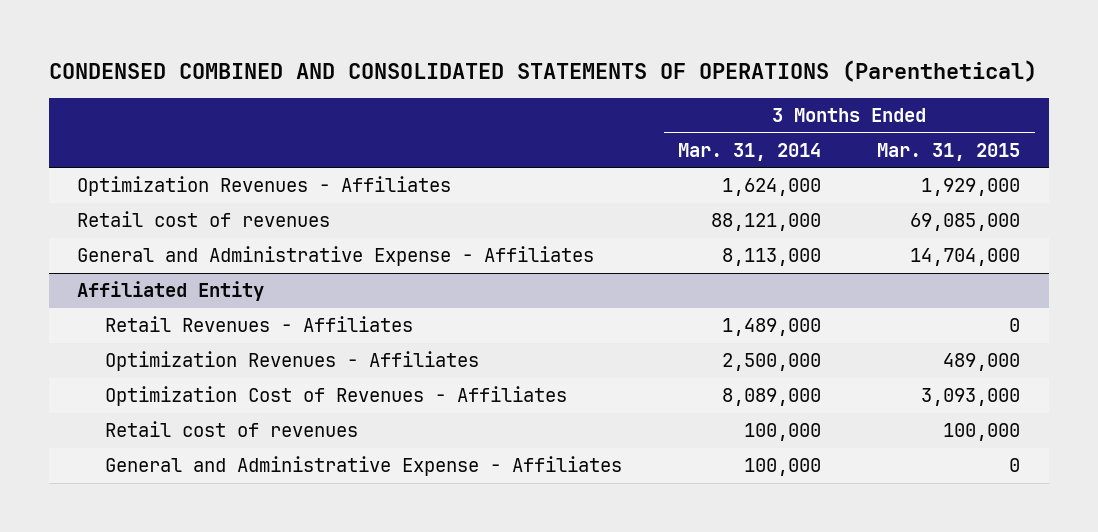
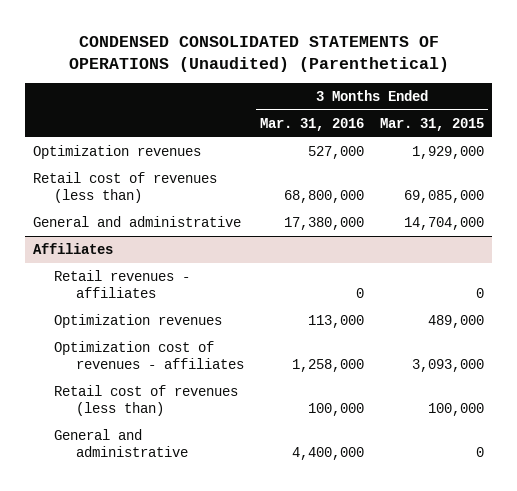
- CONDENSED COMBINED AND CONSOLIDATED STATEMENTS OF OPERATIONS (Parenthetical)
+ CONDENSED CONSOLIDATED STATEMENTS OF OPERATIONS (Unaudited) (Parenthetical)
- | 3 Months Ended Mar. 31, 2014 | 3 Months Ended Mar. 31, 2015
+ | 3 Months Ended Mar. 31, 2016 | 3 Months Ended Mar. 31, 2015
- Optimization Revenues - Affiliates | 1,624,000 | 1,929,000
- Retail cost of revenues | 88,121,000 | 69,085,000
- General and Administrative Expense - Affiliates | 8,113,000 | 14,704,000
- Affiliated Entity
- Retail Revenues - Affiliates | 1,489,000 | 0
- Optimization Revenues - Affiliates | 2,500,000 | 489,000
- Optimization Cost of Revenues - Affiliates | 8,089,000 | 3,093,000
- Retail cost of revenues | 100,000 | 100,000
- General and Administrative Expense - Affiliates | 100,000 | 0
+ Optimization revenues | 527,000 | 1,929,000
+ Retail cost of revenues (less than) | 68,800,000 | 69,085,000
+ General and administrative | 17,380,000 | 14,704,000
+ Affiliates
+ Retail revenues - affiliates | 0 | 0
+ Optimization revenues | 113,000 | 489,000
+ Optimization cost of revenues - affiliates | 1,258,000 | 3,093,000
+ Retail cost of revenues (less than) | 100,000 | 100,000
+ General and administrative | 4,400,000 | 0

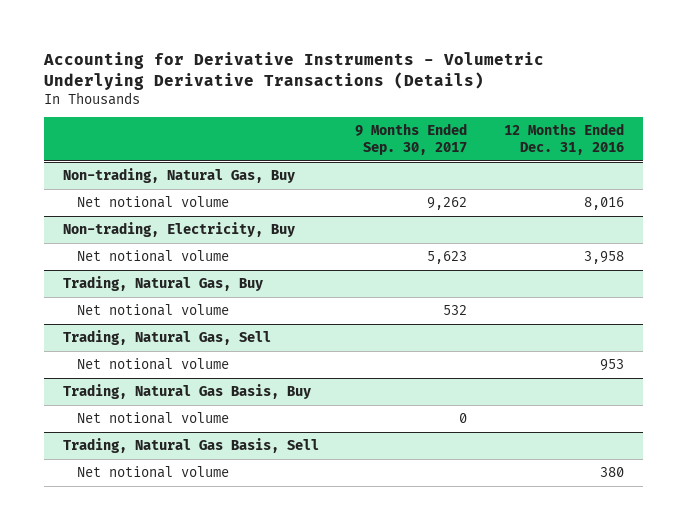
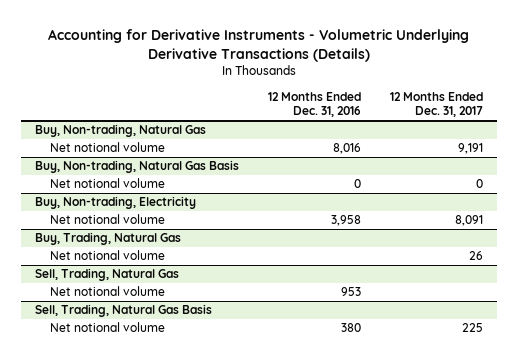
- | 9 Months Ended Sep. 30, 2017 | 12 Months Ended Dec. 31, 2016
+ | 12 Months Ended Dec. 31, 2016 | 12 Months Ended Dec. 31, 2017
- Non-trading, Natural Gas, Buy
+ Buy, Non-trading, Natural Gas
- Non-trading, Electricity, Buy
+ Buy, Non-trading, Natural Gas Basis
+ Net notional volume | 0 | 0
+ Buy, Non-trading, Electricity
- Trading, Natural Gas, Buy
+ Buy, Trading, Natural Gas
- Trading, Natural Gas, Sell
+ Sell, Trading, Natural Gas
- Trading, Natural Gas Basis, Buy
- Net notional volume | 0 |
- Trading, Natural Gas Basis, Sell
+ Sell, Trading, Natural Gas Basis

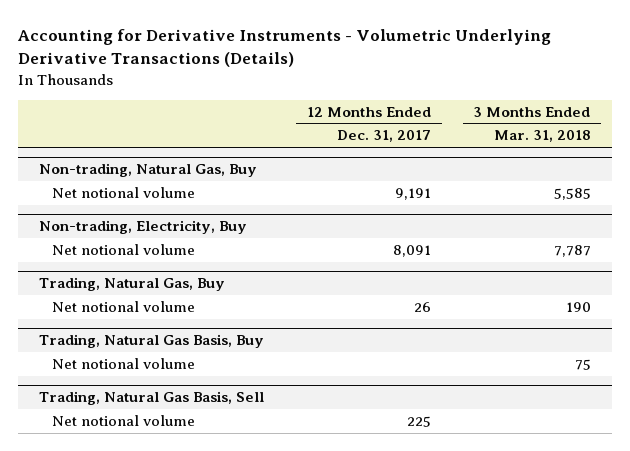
- | 12 Months Ended Dec. 31, 2016 | 12 Months Ended Dec. 31, 2017
+ | 12 Months Ended Dec. 31, 2017 | 3 Months Ended Mar. 31, 2018
- Buy, Non-trading, Natural Gas
+ Non-trading, Natural Gas, Buy
- Buy, Non-trading, Natural Gas Basis
- Net notional volume | 0 | 0
- Buy, Non-trading, Electricity
+ Non-trading, Electricity, Buy
- Buy, Trading, Natural Gas
+ Trading, Natural Gas, Buy
- Sell, Trading, Natural Gas
+ Trading, Natural Gas Basis, Buy
- Sell, Trading, Natural Gas Basis
+ Trading, Natural Gas Basis, Sell

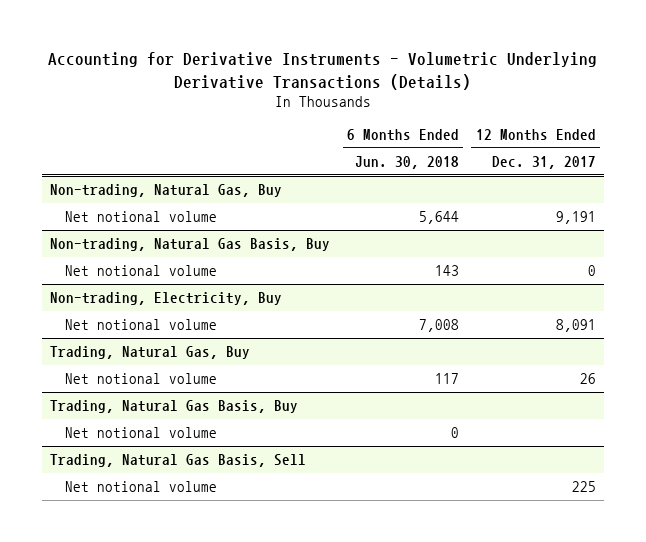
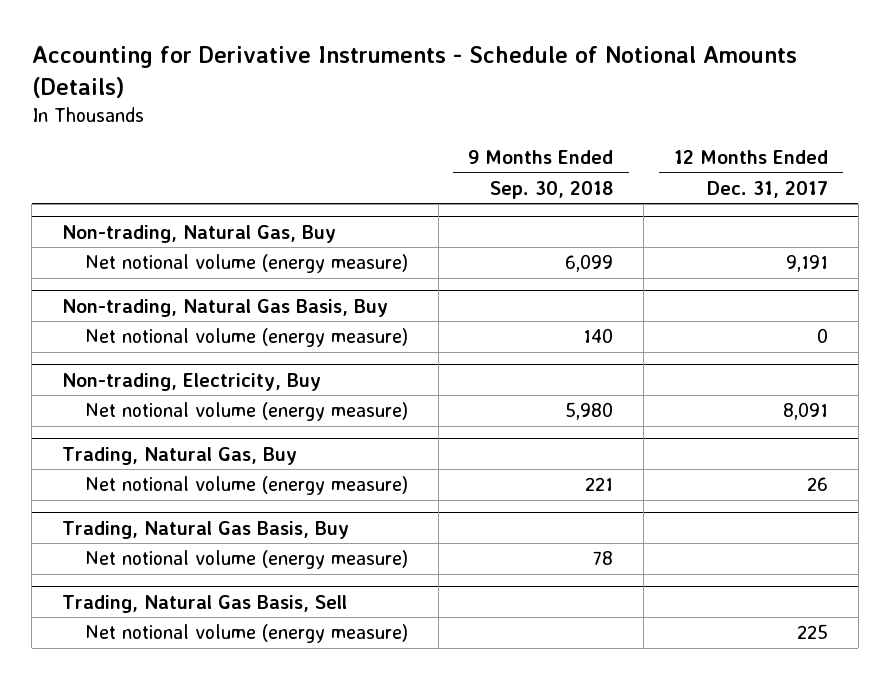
- Accounting for Derivative Instruments - Volumetric Underlying Derivative Transactions (Details)
+ Accounting for Derivative Instruments - Schedule of Notional Amounts (Details)
- | 6 Months Ended Jun. 30, 2018 | 12 Months Ended Dec. 31, 2017
+ | 9 Months Ended Sep. 30, 2018 | 12 Months Ended Dec. 31, 2017
@ Non-trading, Natural Gas, Buy
- Net notional volume | 5,644 | 9,191
+ Net notional volume (energy measure) | 6,099 | 9,191
@ Non-trading, Natural Gas Basis, Buy
- Net notional volume | 143 | 0
+ Net notional volume (energy measure) | 140 | 0
@ Non-trading, Electricity, Buy
- Net notional volume | 7,008 | 8,091
+ Net notional volume (energy measure) | 5,980 | 8,091
@ Trading, Natural Gas, Buy
- Net notional volume | 117 | 26
+ Net notional volume (energy measure) | 221 | 26
@ Trading, Natural Gas Basis, Buy
- Net notional volume | 0 |
+ Net notional volume (energy measure) | 78 |
@ Trading, Natural Gas Basis, Sell
- Net notional volume | | 225
+ Net notional volume (energy measure) | | 225

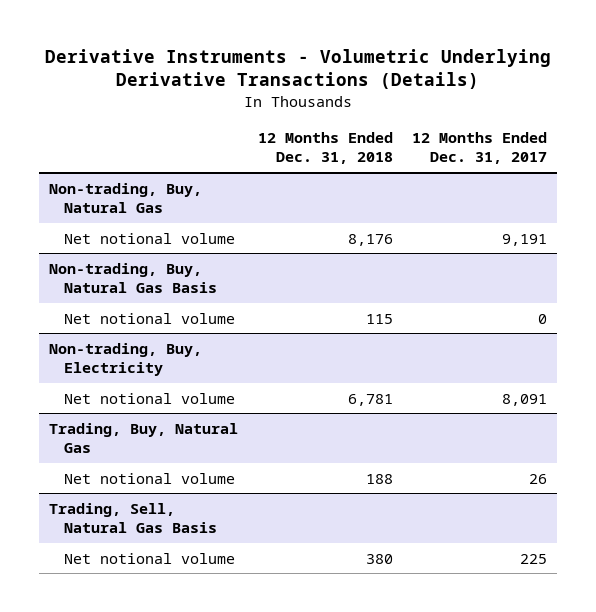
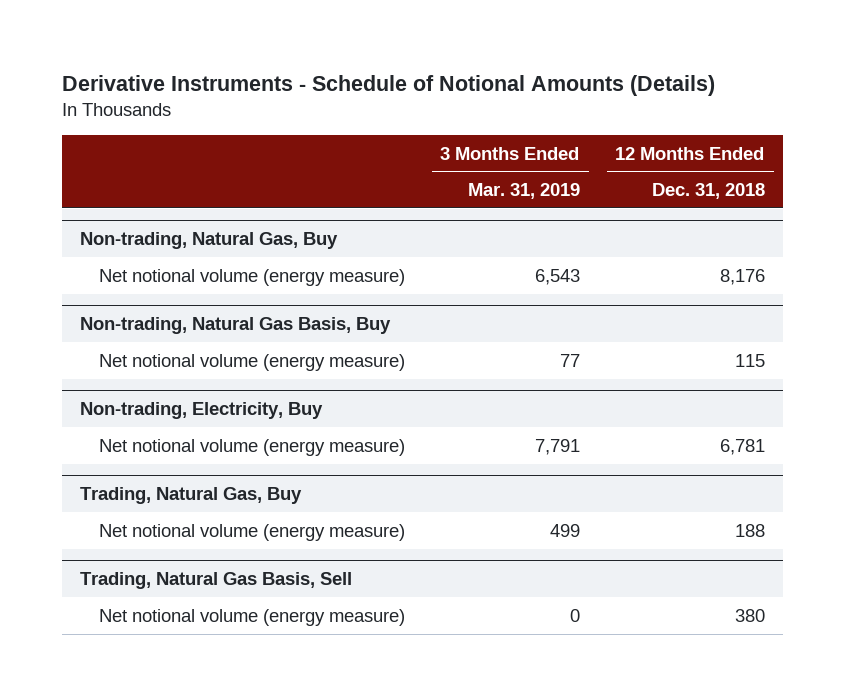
- Derivative Instruments - Volumetric Underlying Derivative Transactions (Details)
+ Derivative Instruments - Schedule of Notional Amounts (Details)
- | 12 Months Ended Dec. 31, 2018 | 12 Months Ended Dec. 31, 2017
+ | 3 Months Ended Mar. 31, 2019 | 12 Months Ended Dec. 31, 2018
- Non-trading, Buy, Natural Gas
- Net notional volume | 8,176 | 9,191
- Non-trading, Buy, Natural Gas Basis
- Net notional volume | 115 | 0
- Non-trading, Buy, Electricity
- Net notional volume | 6,781 | 8,091
- Trading, Buy, Natural Gas
- Net notional volume | 188 | 26
- Trading, Sell, Natural Gas Basis
- Net notional volume | 380 | 225
+ Non-trading, Natural Gas, Buy
+ Net notional volume (energy measure) | 6,543 | 8,176
+ Non-trading, Natural Gas Basis, Buy
+ Net notional volume (energy measure) | 77 | 115
+ Non-trading, Electricity, Buy
+ Net notional volume (energy measure) | 7,791 | 6,781
+ Trading, Natural Gas, Buy
+ Net notional volume (energy measure) | 499 | 188
+ Trading, Natural Gas Basis, Sell
+ Net notional volume (energy measure) | 0 | 380

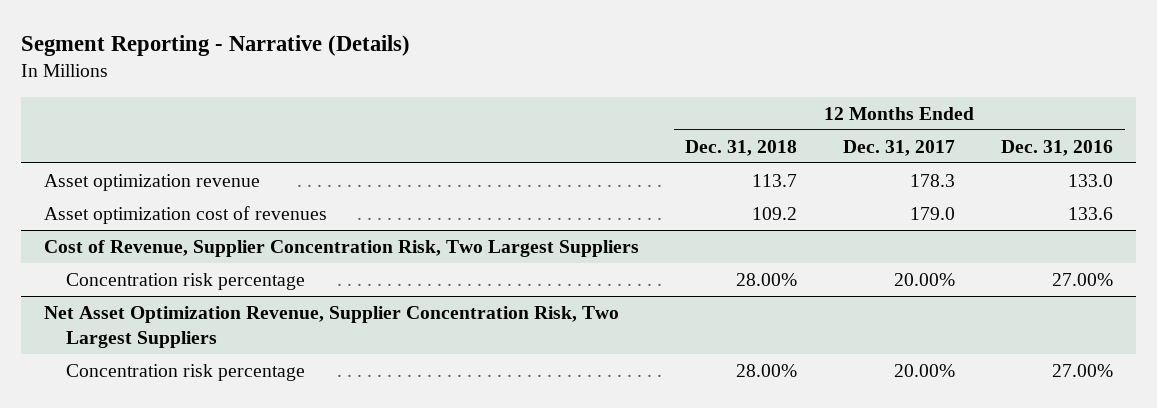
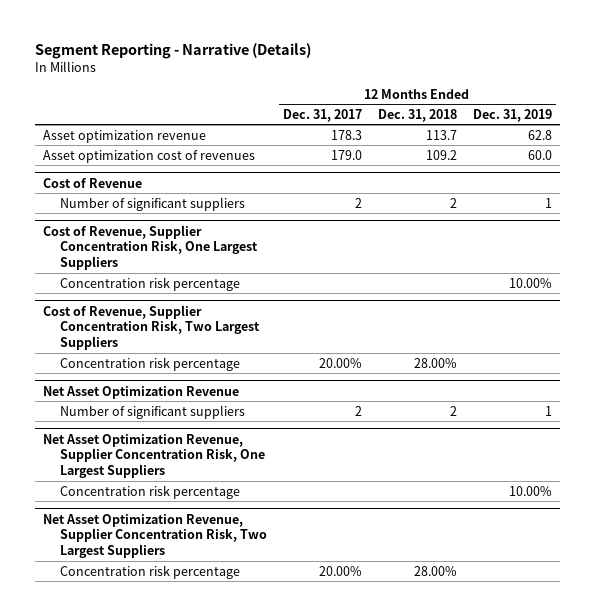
- | 12 Months Ended Dec. 31, 2018 | 12 Months Ended Dec. 31, 2017 | 12 Months Ended Dec. 31, 2016
+ | 12 Months Ended Dec. 31, 2017 | 12 Months Ended Dec. 31, 2018 | 12 Months Ended Dec. 31, 2019
+ Cost of Revenue
+ Number of significant suppliers | 2 | 2 | 1
+ Cost of Revenue, Supplier Concentration Risk, One Largest Suppliers
+ Concentration risk percentage | | | 10.00%
+ Net Asset Optimization Revenue
+ Number of significant suppliers | 2 | 2 | 1
+ Net Asset Optimization Revenue, Supplier Concentration Risk, One Largest Suppliers
+ Concentration risk percentage | | | 10.00%

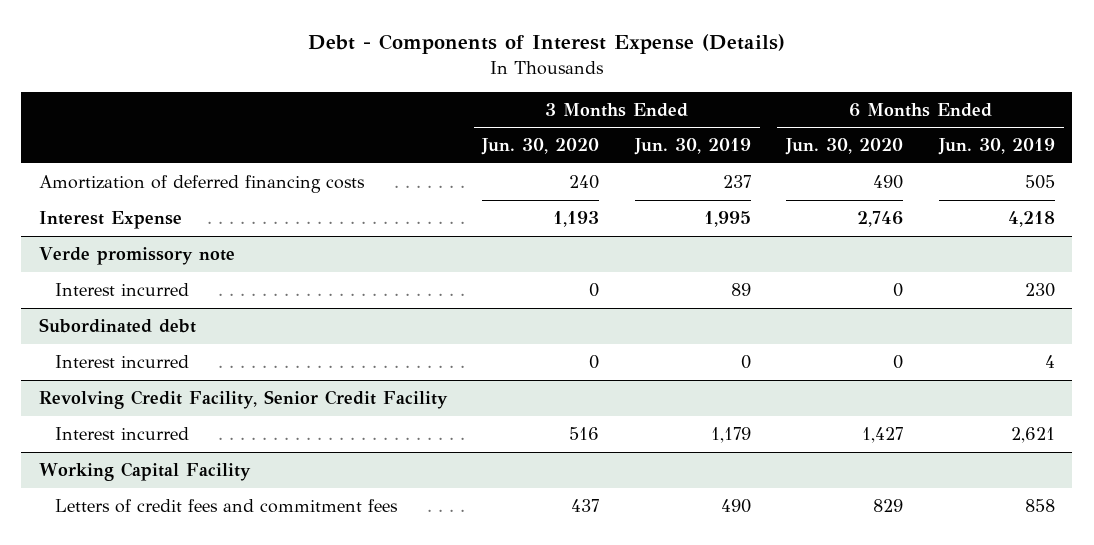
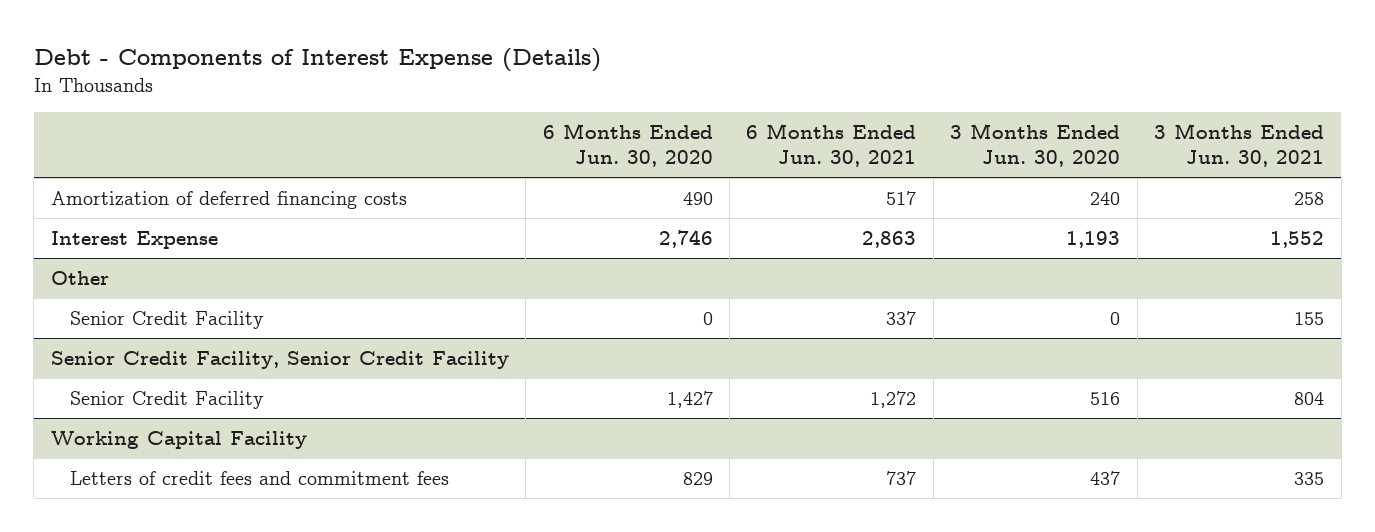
- | 3 Months Ended Jun. 30, 2020 | 3 Months Ended Jun. 30, 2019 | 6 Months Ended Jun. 30, 2020 | 6 Months Ended Jun. 30, 2019
+ | 6 Months Ended Jun. 30, 2020 | 6 Months Ended Jun. 30, 2021 | 3 Months Ended Jun. 30, 2020 | 3 Months Ended Jun. 30, 2021
- Verde promissory note
- Interest incurred | 0 | 89 | 0 | 230
- Subordinated debt
- Interest incurred | 0 | 0 | 0 | 4
- Revolving Credit Facility, Senior Credit Facility
- Interest incurred | 516 | 1,179 | 1,427 | 2,621
+ Other
+ Senior Credit Facility | 0 | 337 | 0 | 155
+ Senior Credit Facility, Senior Credit Facility
+ Senior Credit Facility | 1,427 | 1,272 | 516 | 804

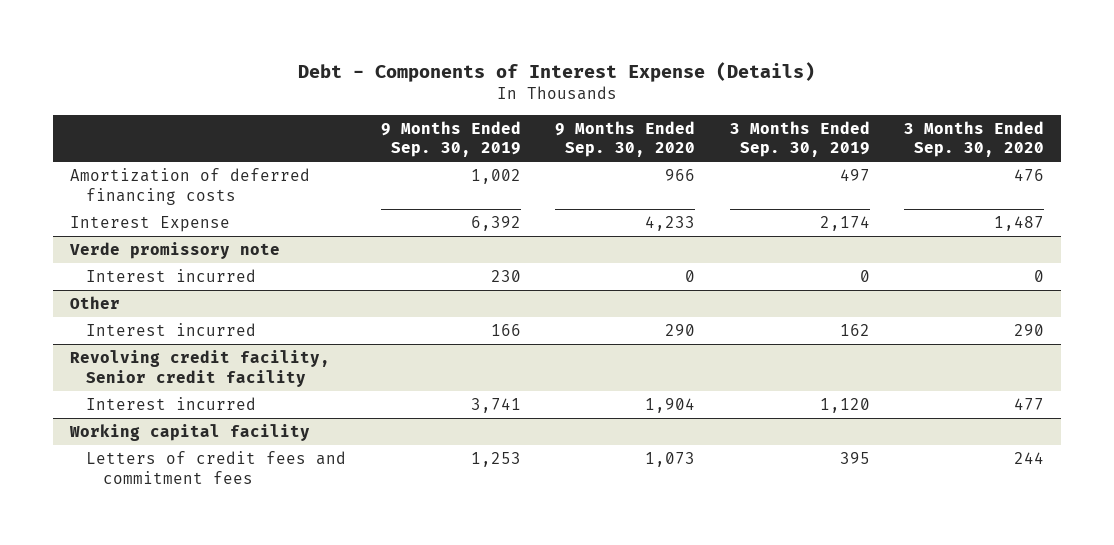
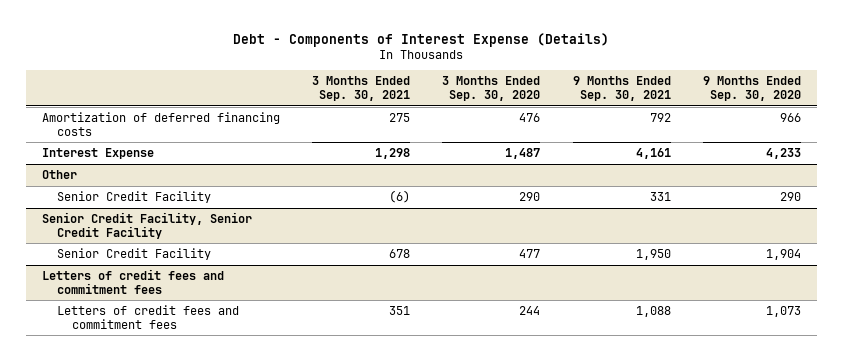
- | 9 Months Ended Sep. 30, 2019 | 9 Months Ended Sep. 30, 2020 | 3 Months Ended Sep. 30, 2019 | 3 Months Ended Sep. 30, 2020
+ | 3 Months Ended Sep. 30, 2021 | 3 Months Ended Sep. 30, 2020 | 9 Months Ended Sep. 30, 2021 | 9 Months Ended Sep. 30, 2020
- Verde promissory note
- Interest incurred | 230 | 0 | 0 | 0
@ Other
- Interest incurred | 166 | 290 | 162 | 290
- Revolving credit facility, Senior credit facility
- Interest incurred | 3,741 | 1,904 | 1,120 | 477
- Working capital facility
@ Other
+ Senior Credit Facility | (6) | 290 | 331 | 290
+ Senior Credit Facility, Senior Credit Facility
+ Senior Credit Facility | 678 | 477 | 1,950 | 1,904
+ Letters of credit fees and commitment fees

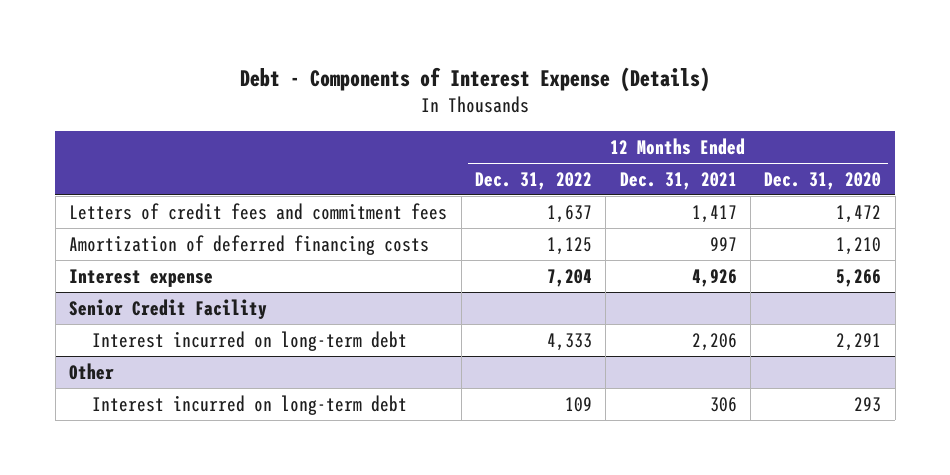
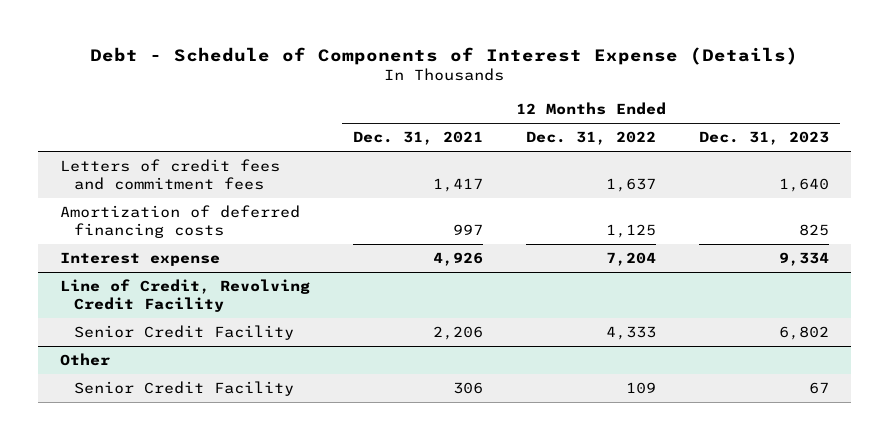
- Debt - Components of Interest Expense (Details)
+ Debt - Schedule of Components of Interest Expense (Details)
- | 12 Months Ended Dec. 31, 2022 | 12 Months Ended Dec. 31, 2021 | 12 Months Ended Dec. 31, 2020
+ | 12 Months Ended Dec. 31, 2021 | 12 Months Ended Dec. 31, 2022 | 12 Months Ended Dec. 31, 2023
- Senior Credit Facility
- Interest incurred on long-term debt | 4,333 | 2,206 | 2,291
+ Line of Credit, Revolving Credit Facility
+ Senior Credit Facility | 2,206 | 4,333 | 6,802
@ Other
- Interest incurred on long-term debt | 109 | 306 | 293
+ Senior Credit Facility | 306 | 109 | 67

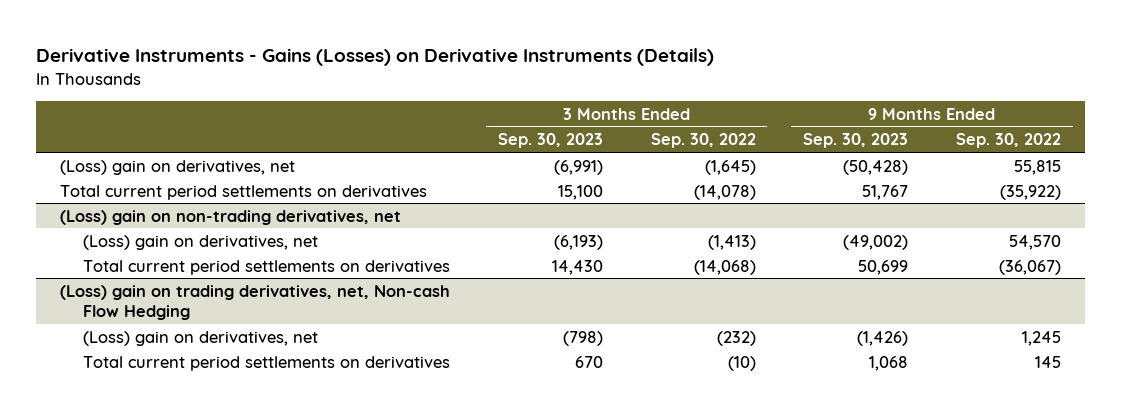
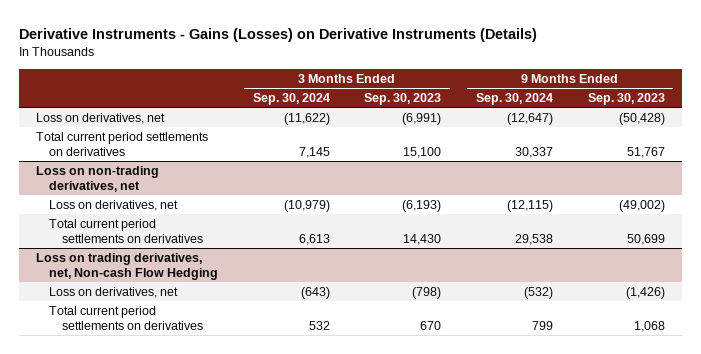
- | 3 Months Ended Sep. 30, 2023 | 3 Months Ended Sep. 30, 2022 | 9 Months Ended Sep. 30, 2023 | 9 Months Ended Sep. 30, 2022
+ | 3 Months Ended Sep. 30, 2024 | 3 Months Ended Sep. 30, 2023 | 9 Months Ended Sep. 30, 2024 | 9 Months Ended Sep. 30, 2023
- (Loss) gain on derivatives, net | (6,991) | (1,645) | (50,428) | 55,815
+ Loss on derivatives, net | (11,622) | (6,991) | (12,647) | (50,428)
- (Loss) gain on non-trading derivatives, net
- (Loss) gain on derivatives, net | (6,193) | (1,413) | (49,002) | 54,570
+ Loss on non-trading derivatives, net
+ Loss on derivatives, net | (10,979) | (6,193) | (12,115) | (49,002)
- (Loss) gain on trading derivatives, net, Non-cash Flow Hedging
- (Loss) gain on derivatives, net | (798) | (232) | (1,426) | 1,245
+ Loss on trading derivatives, net, Non-cash Flow Hedging
+ Loss on derivatives, net | (643) | (798) | (532) | (1,426)

